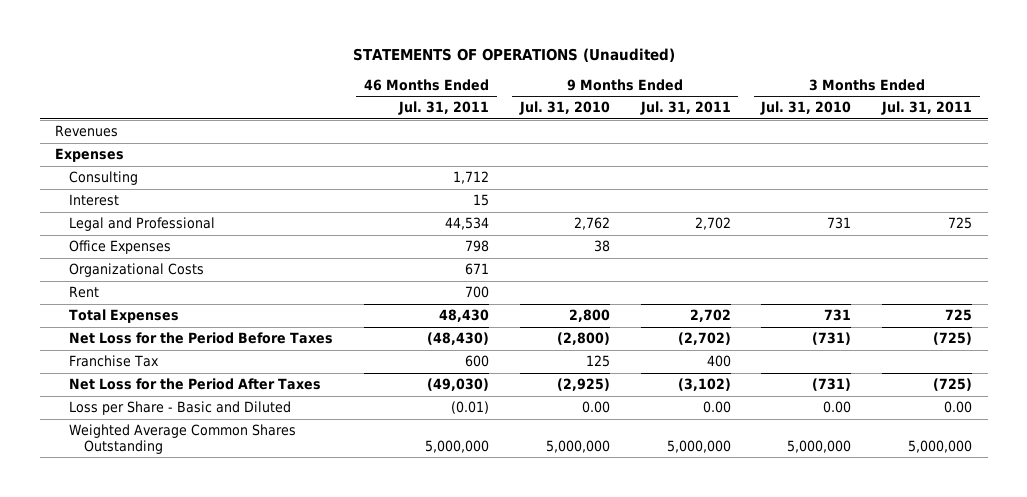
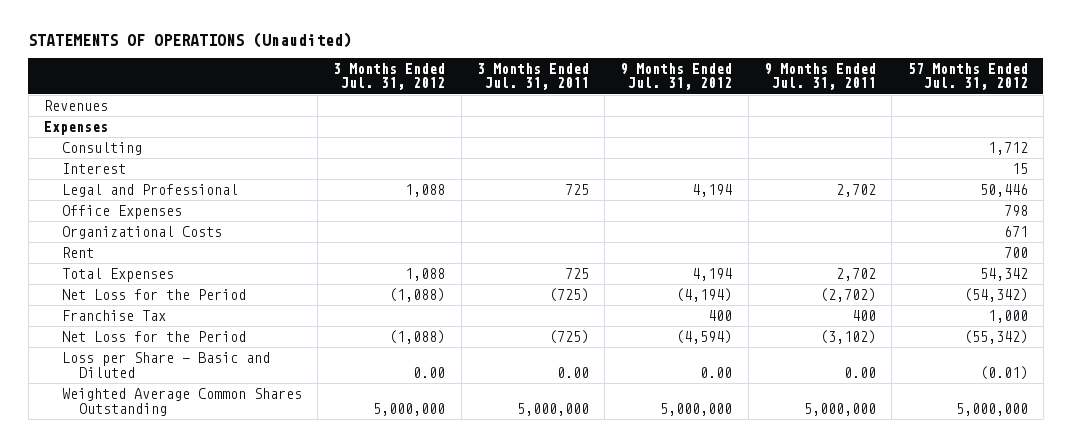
- | 46 Months Ended Jul. 31, 2011 | 9 Months Ended Jul. 31, 2010 | 9 Months Ended Jul. 31, 2011 | 3 Months Ended Jul. 31, 2010 | 3 Months Ended Jul. 31, 2011
+ | 3 Months Ended Jul. 31, 2012 | 3 Months Ended Jul. 31, 2011 | 9 Months Ended Jul. 31, 2012 | 9 Months Ended Jul. 31, 2011 | 57 Months Ended Jul. 31, 2012
- Net Loss for the Period Before Taxes | (48,430) | (2,800) | (2,702) | (731) | (725)
+ Net Loss for the Period | (1,088) | (725) | (4,194) | (2,702) | (54,342)
- Net Loss for the Period After Taxes | (49,030) | (2,925) | (3,102) | (731) | (725)
+ Net Loss for the Period | (1,088) | (725) | (4,594) | (3,102) | (55,342)

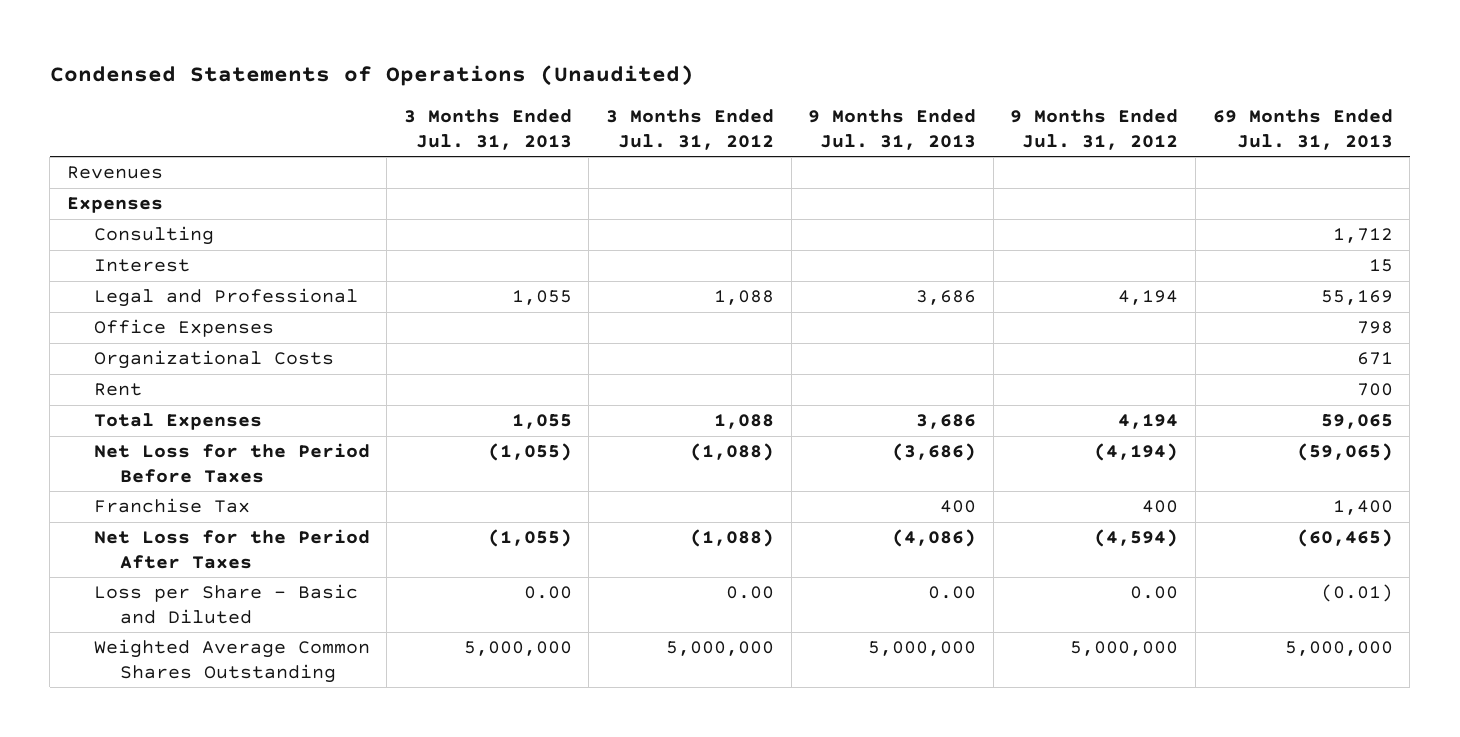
- STATEMENTS OF OPERATIONS (Unaudited)
+ Condensed Statements of Operations (Unaudited)
- | 3 Months Ended Jul. 31, 2012 | 3 Months Ended Jul. 31, 2011 | 9 Months Ended Jul. 31, 2012 | 9 Months Ended Jul. 31, 2011 | 57 Months Ended Jul. 31, 2012
+ | 3 Months Ended Jul. 31, 2013 | 3 Months Ended Jul. 31, 2012 | 9 Months Ended Jul. 31, 2013 | 9 Months Ended Jul. 31, 2012 | 69 Months Ended Jul. 31, 2013
- Net Loss for the Period | (1,088) | (725) | (4,194) | (2,702) | (54,342)
+ Net Loss for the Period Before Taxes | (1,055) | (1,088) | (3,686) | (4,194) | (59,065)
- Net Loss for the Period | (1,088) | (725) | (4,594) | (3,102) | (55,342)
+ Net Loss for the Period After Taxes | (1,055) | (1,088) | (4,086) | (4,594) | (60,465)

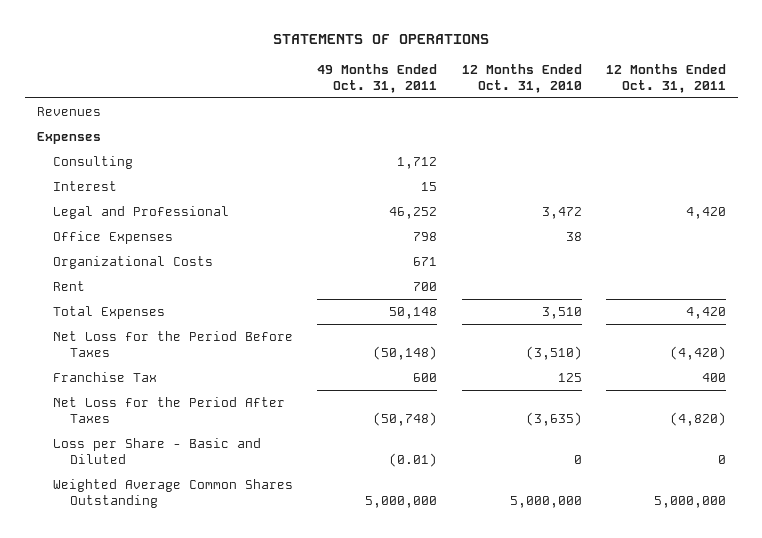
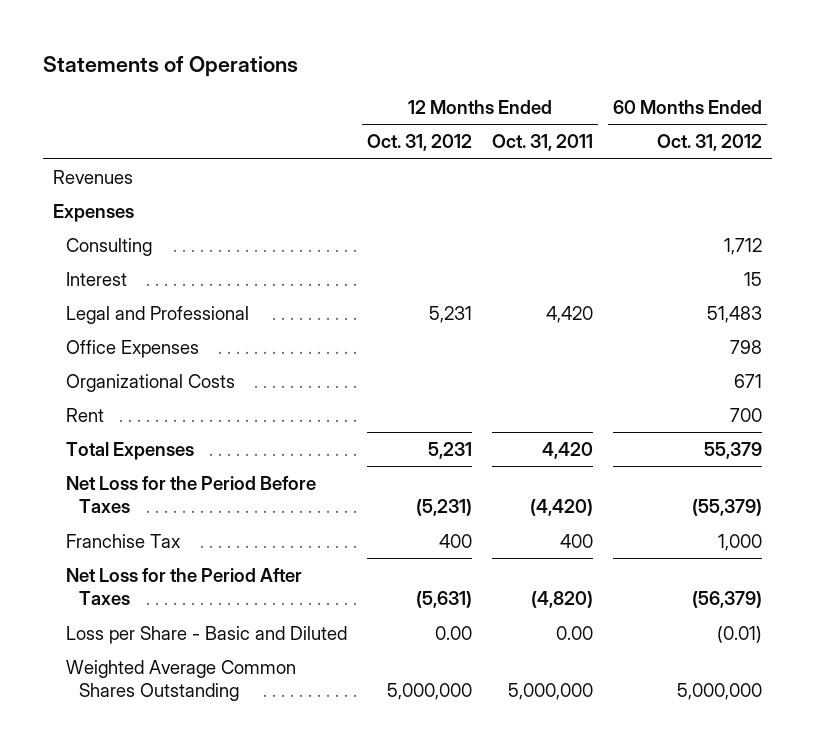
- STATEMENTS OF OPERATIONS
+ Statements of Operations
- | 49 Months Ended Oct. 31, 2011 | 12 Months Ended Oct. 31, 2010 | 12 Months Ended Oct. 31, 2011
+ | 12 Months Ended Oct. 31, 2012 | 12 Months Ended Oct. 31, 2011 | 60 Months Ended Oct. 31, 2012
- Loss per Share - Basic and Diluted | (0.01) | 0 | 0
+ Loss per Share - Basic and Diluted | 0.00 | 0.00 | (0.01)

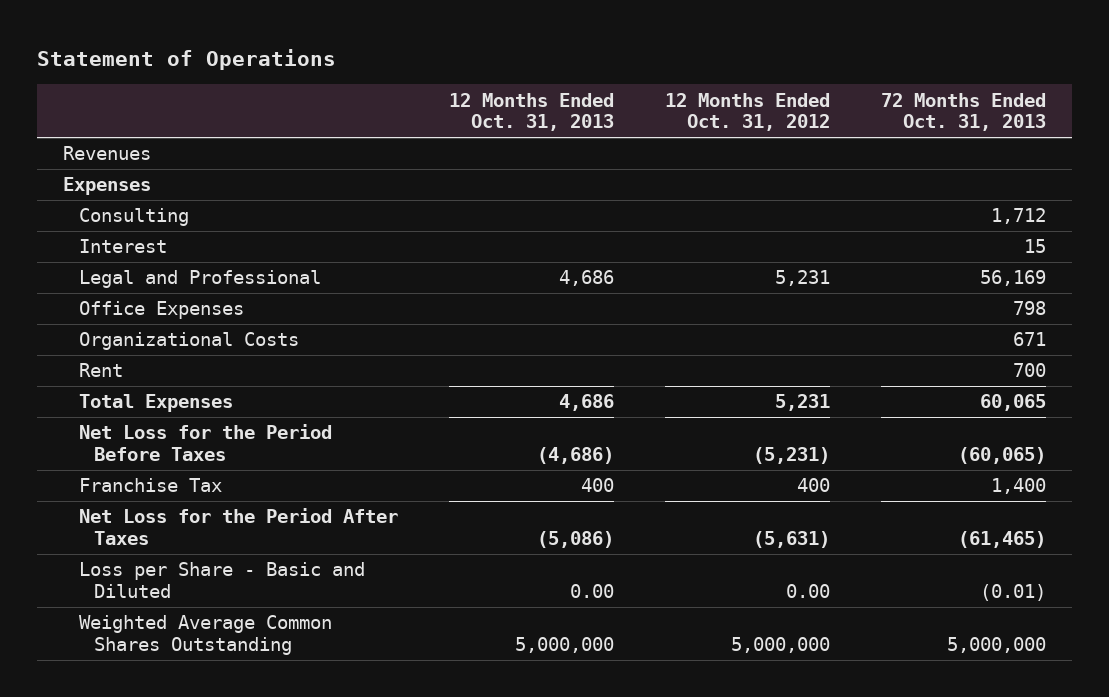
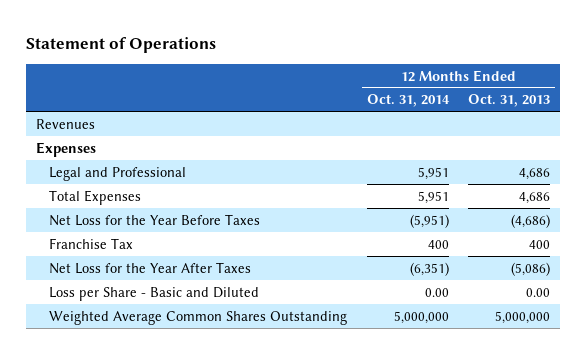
- | 12 Months Ended Oct. 31, 2013 | 12 Months Ended Oct. 31, 2012 | 72 Months Ended Oct. 31, 2013
+ | 12 Months Ended Oct. 31, 2014 | 12 Months Ended Oct. 31, 2013
- Consulting | | | 1,712
- Interest | | | 15
- Office Expenses | | | 798
- Organizational Costs | | | 671
- Rent | | | 700
- Net Loss for the Period Before Taxes | (4,686) | (5,231) | (60,065)
+ Net Loss for the Year Before Taxes | (5,951) | (4,686)
- Net Loss for the Period After Taxes | (5,086) | (5,631) | (61,465)
+ Net Loss for the Year After Taxes | (6,351) | (5,086)

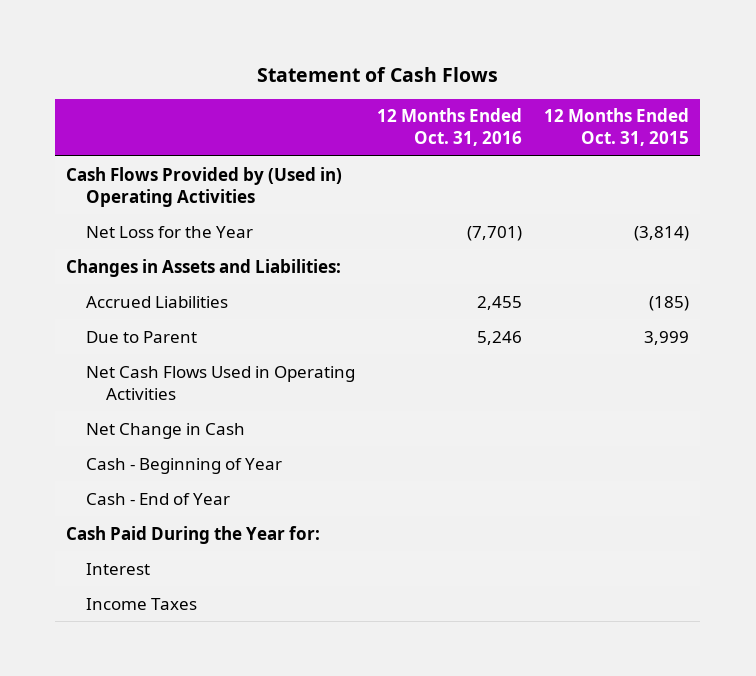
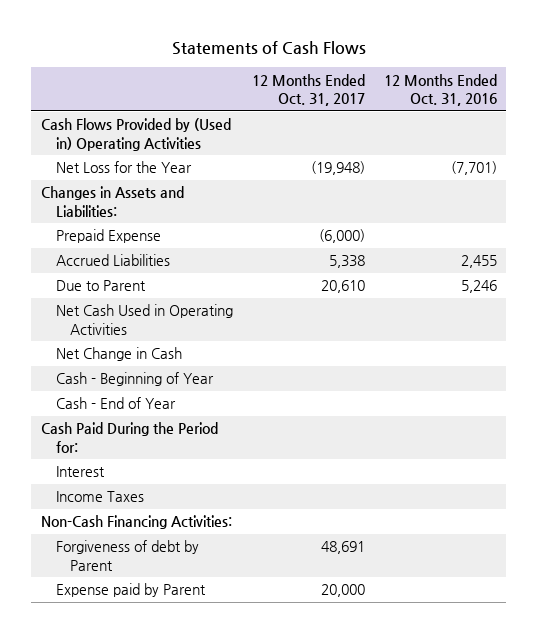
- Statement of Cash Flows
+ Statements of Cash Flows
- | 12 Months Ended Oct. 31, 2016 | 12 Months Ended Oct. 31, 2015
+ | 12 Months Ended Oct. 31, 2017 | 12 Months Ended Oct. 31, 2016
+ Prepaid Expense | (6,000) |
- Net Cash Flows Used in Operating Activities
+ Net Cash Used in Operating Activities
- Cash Paid During the Year for:
+ Cash Paid During the Period for:
+ Non-Cash Financing Activities:
+ Forgiveness of debt by Parent | 48,691 |
+ Expense paid by Parent | 20,000 |

